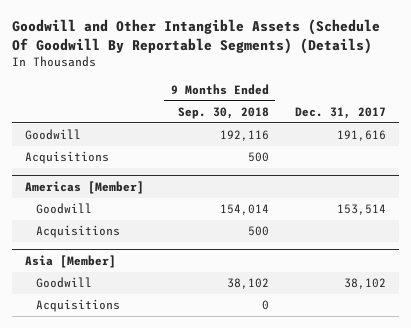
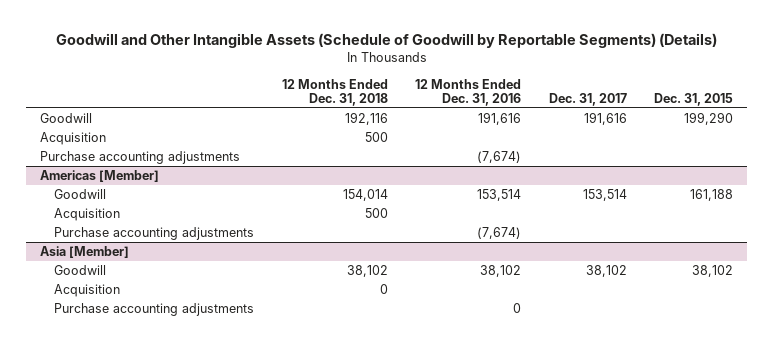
- Goodwill and Other Intangible Assets (Schedule Of Goodwill By Reportable Segments) (Details)
+ Goodwill and Other Intangible Assets (Schedule of Goodwill by Reportable Segments) (Details)
- | 9 Months Ended Sep. 30, 2018 | Dec. 31, 2017
+ | 12 Months Ended Dec. 31, 2018 | 12 Months Ended Dec. 31, 2016 | Dec. 31, 2017 | Dec. 31, 2015
- Acquisitions | 500 |
+ Acquisition | 500 | | |
+ Purchase accounting adjustments | | (7,674) | |
@ Americas [Member]
- Acquisitions | 500 |
+ Acquisition | 500 | | |
+ Purchase accounting adjustments | | (7,674) | |
@ Asia [Member]
- Acquisitions | 0 |
+ Acquisition | 0 | | |
+ Purchase accounting adjustments | | 0 | |

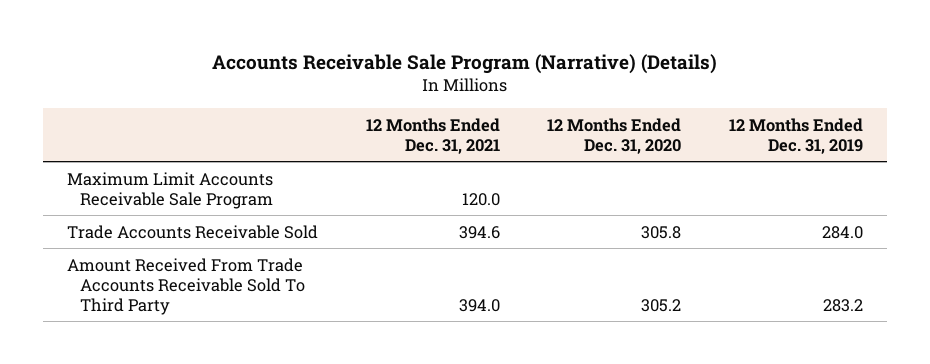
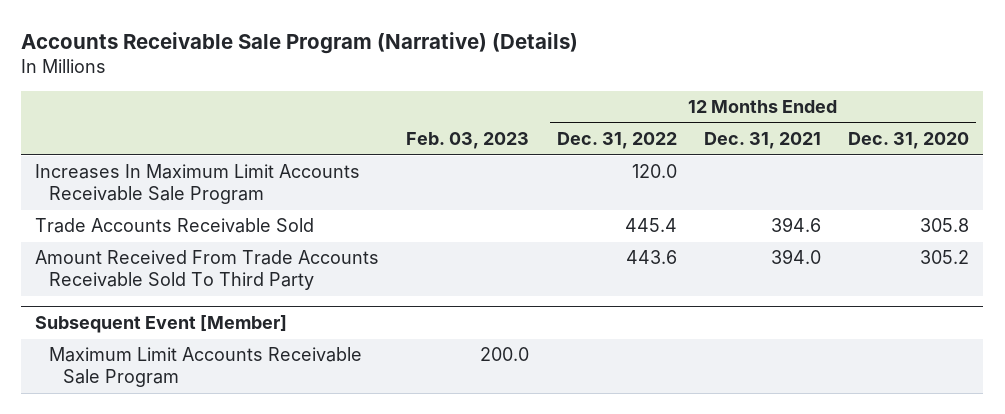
- | 12 Months Ended Dec. 31, 2021 | 12 Months Ended Dec. 31, 2020 | 12 Months Ended Dec. 31, 2019
+ | Feb. 03, 2023 | 12 Months Ended Dec. 31, 2022 | 12 Months Ended Dec. 31, 2021 | 12 Months Ended Dec. 31, 2020
- Maximum Limit Accounts Receivable Sale Program | 120.0 | |
+ Increases In Maximum Limit Accounts Receivable Sale Program | | 120.0 | |
+ Subsequent Event [Member]
+ Maximum Limit Accounts Receivable Sale Program | 200.0 | | |

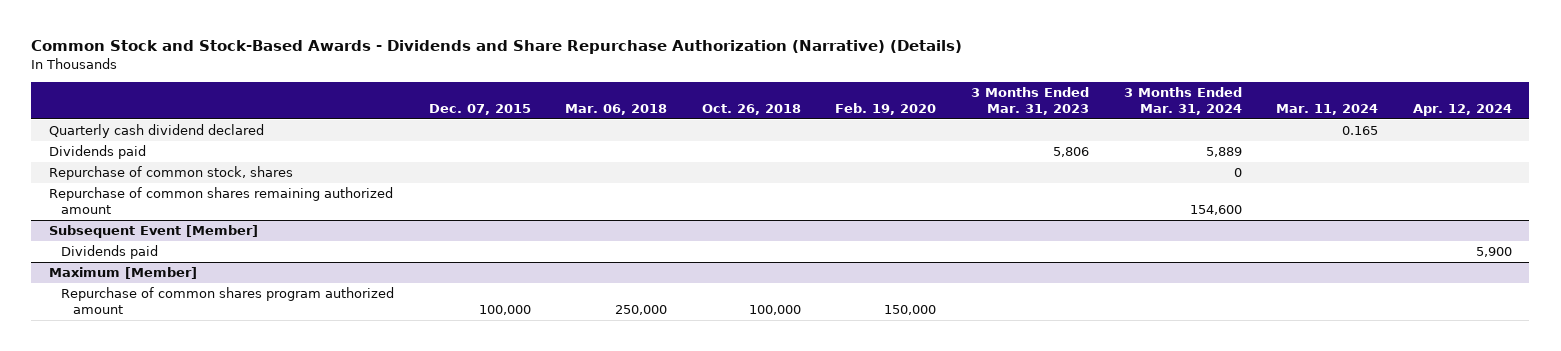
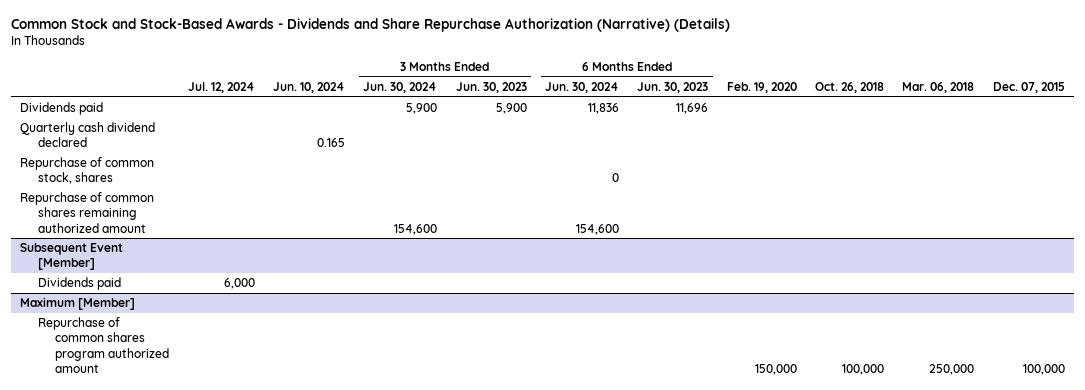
- | Dec. 07, 2015 | Mar. 06, 2018 | Oct. 26, 2018 | Feb. 19, 2020 | 3 Months Ended Mar. 31, 2023 | 3 Months Ended Mar. 31, 2024 | Mar. 11, 2024 | Apr. 12, 2024
+ | Jul. 12, 2024 | Jun. 10, 2024 | 3 Months Ended Jun. 30, 2024 | 3 Months Ended Jun. 30, 2023 | 6 Months Ended Jun. 30, 2024 | 6 Months Ended Jun. 30, 2023 | Feb. 19, 2020 | Oct. 26, 2018 | Mar. 06, 2018 | Dec. 07, 2015
moved down: Quarterly cash dividend declared | | 0.165 | | | | | | | |

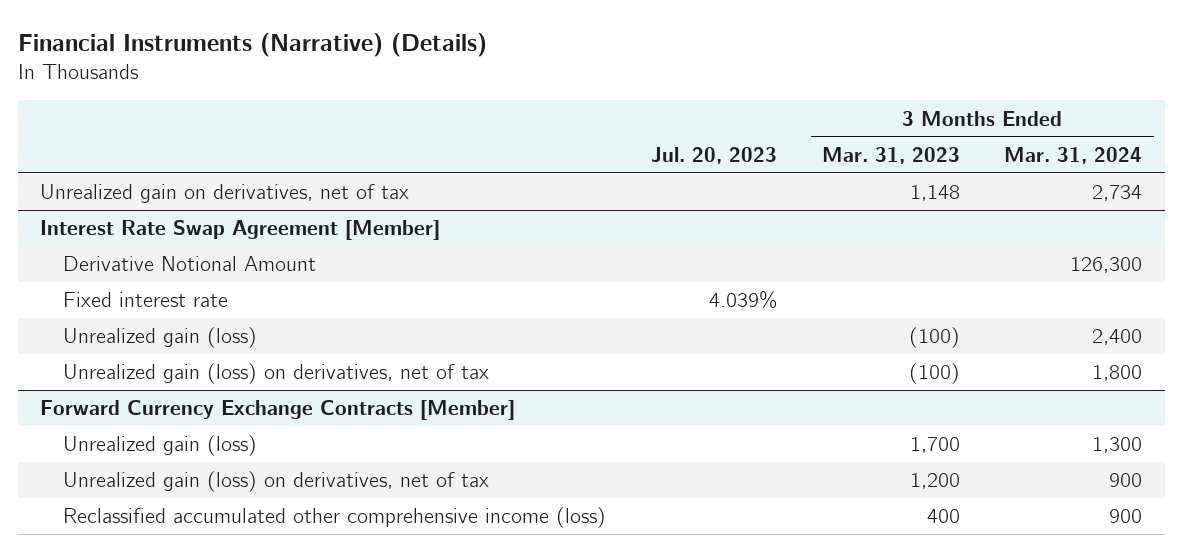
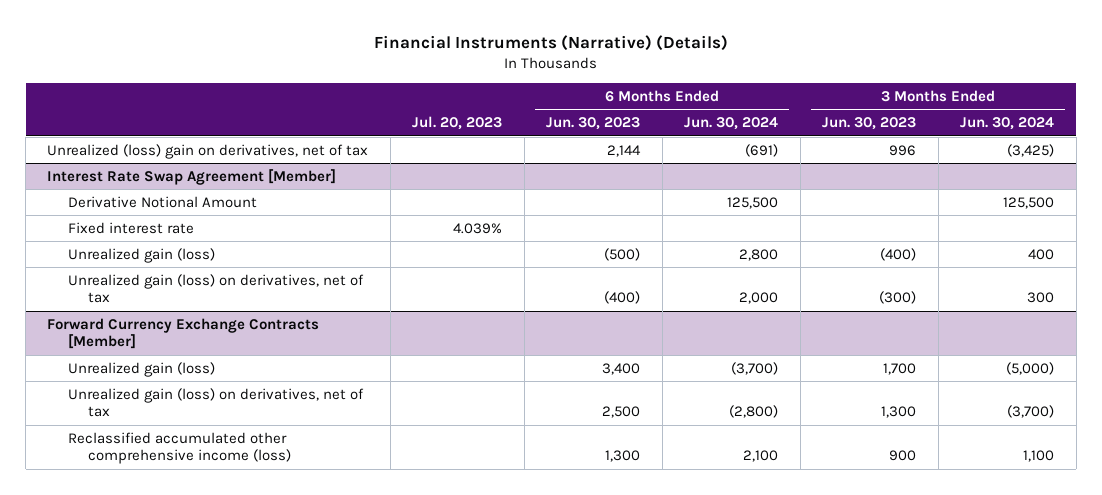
- | Jul. 20, 2023 | 3 Months Ended Mar. 31, 2023 | 3 Months Ended Mar. 31, 2024
+ | Jul. 20, 2023 | 6 Months Ended Jun. 30, 2023 | 6 Months Ended Jun. 30, 2024 | 3 Months Ended Jun. 30, 2023 | 3 Months Ended Jun. 30, 2024
- Unrealized gain on derivatives, net of tax | | 1,148 | 2,734
+ Unrealized (loss) gain on derivatives, net of tax | | 2,144 | (691) | 996 | (3,425)

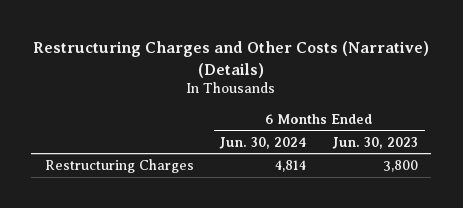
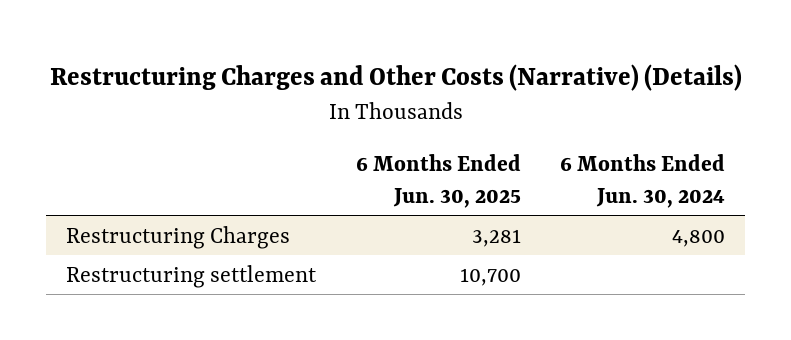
- | 6 Months Ended Jun. 30, 2024 | 6 Months Ended Jun. 30, 2023
+ | 6 Months Ended Jun. 30, 2025 | 6 Months Ended Jun. 30, 2024
- Restructuring Charges | 4,814 | 3,800
+ Restructuring Charges | 3,281 | 4,800
+ Restructuring settlement | 10,700 |

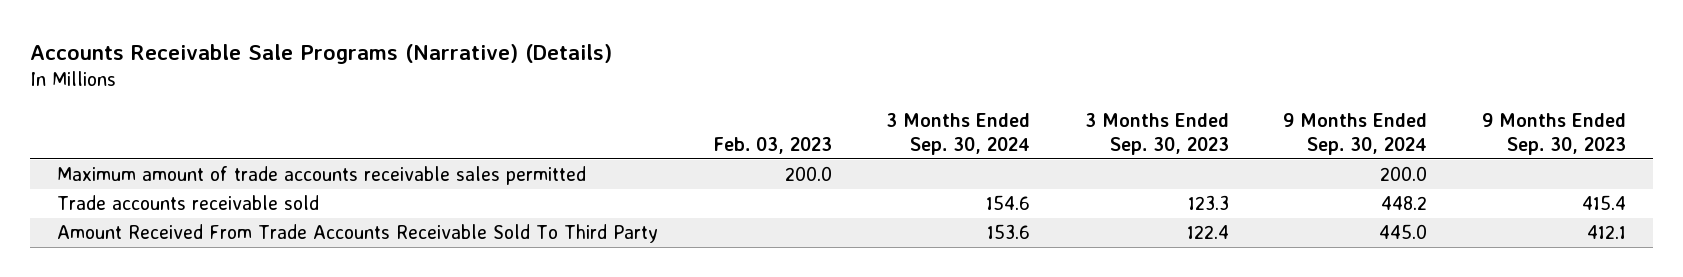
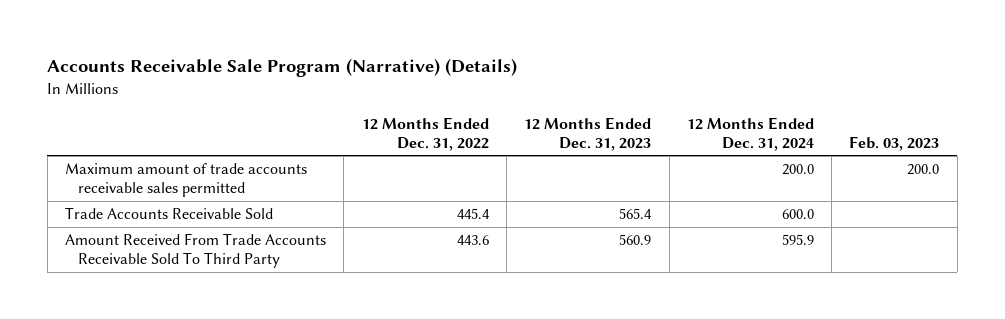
- Accounts Receivable Sale Programs (Narrative) (Details)
+ Accounts Receivable Sale Program (Narrative) (Details)
- | Feb. 03, 2023 | 3 Months Ended Sep. 30, 2024 | 3 Months Ended Sep. 30, 2023 | 9 Months Ended Sep. 30, 2024 | 9 Months Ended Sep. 30, 2023
+ | 12 Months Ended Dec. 31, 2022 | 12 Months Ended Dec. 31, 2023 | 12 Months Ended Dec. 31, 2024 | Feb. 03, 2023
- Trade accounts receivable sold | | 154.6 | 123.3 | 448.2 | 415.4
+ Trade Accounts Receivable Sold | 445.4 | 565.4 | 600.0 |

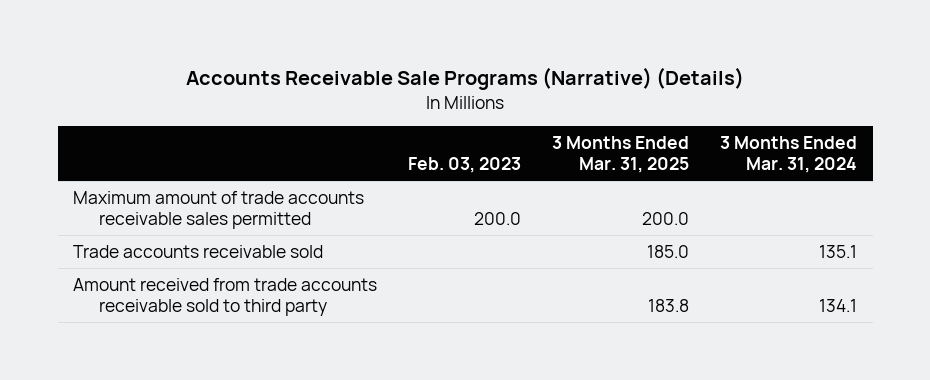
- Accounts Receivable Sale Program (Narrative) (Details)
+ Accounts Receivable Sale Programs (Narrative) (Details)
- | 12 Months Ended Dec. 31, 2022 | 12 Months Ended Dec. 31, 2023 | 12 Months Ended Dec. 31, 2024 | Feb. 03, 2023
+ | Feb. 03, 2023 | 3 Months Ended Mar. 31, 2025 | 3 Months Ended Mar. 31, 2024
- Trade Accounts Receivable Sold | 445.4 | 565.4 | 600.0 |
- Amount Received From Trade Accounts Receivable Sold To Third Party | 443.6 | 560.9 | 595.9 |
+ Trade accounts receivable sold | | 185.0 | 135.1
+ Amount received from trade accounts receivable sold to third party | | 183.8 | 134.1

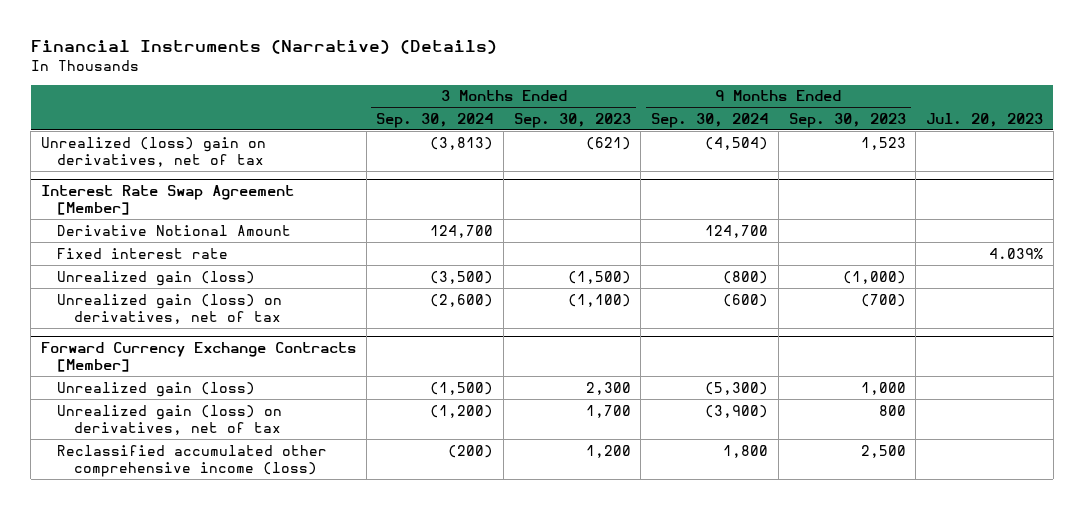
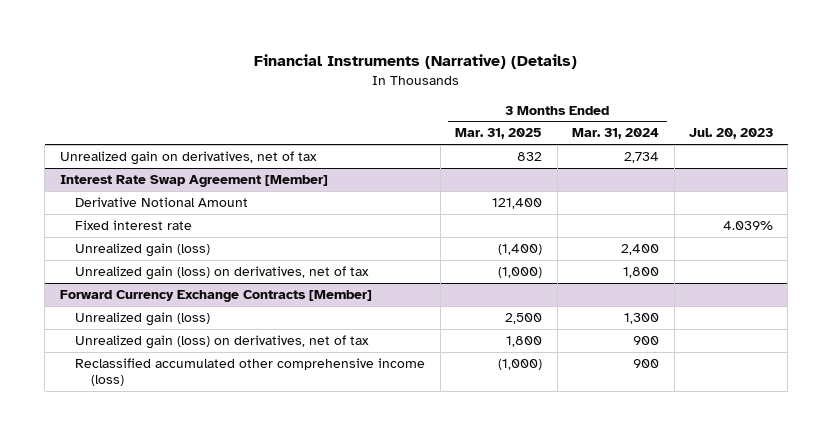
- | 3 Months Ended Sep. 30, 2024 | 3 Months Ended Sep. 30, 2023 | 9 Months Ended Sep. 30, 2024 | 9 Months Ended Sep. 30, 2023 | Jul. 20, 2023
+ | 3 Months Ended Mar. 31, 2025 | 3 Months Ended Mar. 31, 2024 | Jul. 20, 2023
- Unrealized (loss) gain on derivatives, net of tax | (3,813) | (621) | (4,504) | 1,523 |
+ Unrealized gain on derivatives, net of tax | 832 | 2,734 |

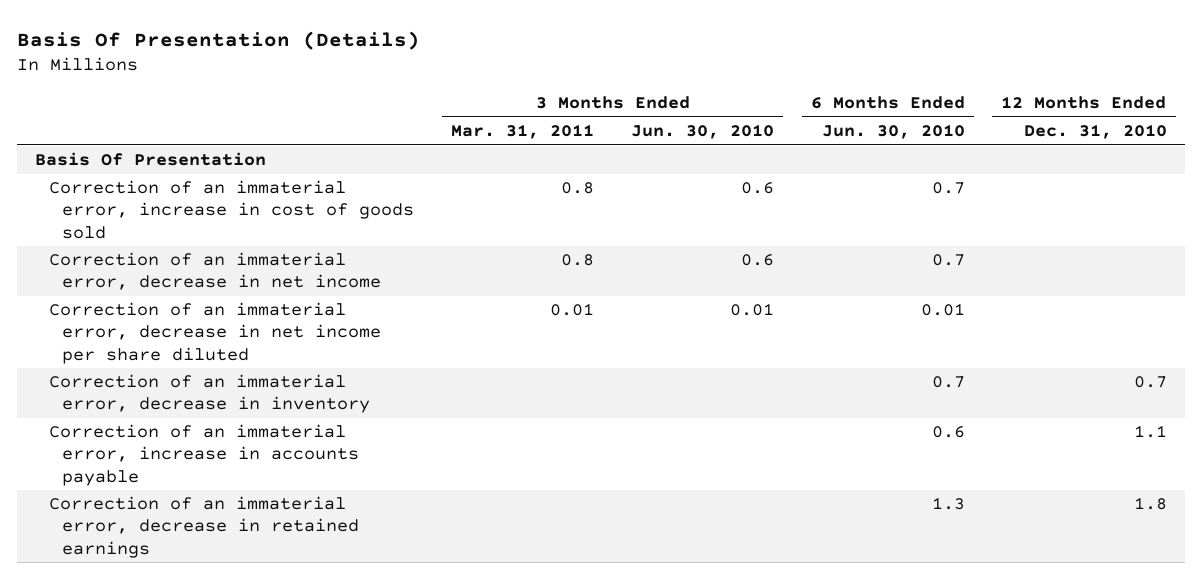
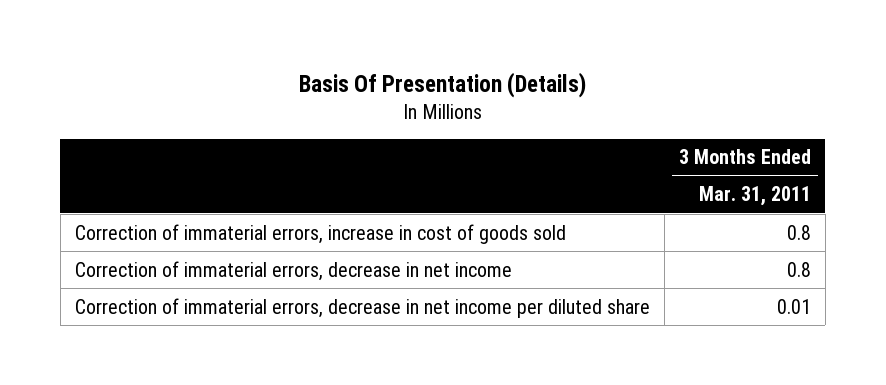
- | 3 Months Ended Mar. 31, 2011 | 3 Months Ended Jun. 30, 2010 | 6 Months Ended Jun. 30, 2010 | 12 Months Ended Dec. 31, 2010
+ | 3 Months Ended Mar. 31, 2011
- Basis Of Presentation
- Correction of an immaterial error, increase in cost of goods sold | 0.8 | 0.6 | 0.7 |
- Correction of an immaterial error, decrease in net income | 0.8 | 0.6 | 0.7 |
- Correction of an immaterial error, decrease in net income per share diluted | 0.01 | 0.01 | 0.01 |
- Correction of an immaterial error, decrease in inventory | | | 0.7 | 0.7
- Correction of an immaterial error, increase in accounts payable | | | 0.6 | 1.1
- Correction of an immaterial error, decrease in retained earnings | | | 1.3 | 1.8
+ Correction of immaterial errors, increase in cost of goods sold | 0.8
+ Correction of immaterial errors, decrease in net income | 0.8
+ Correction of immaterial errors, decrease in net income per diluted share | 0.01

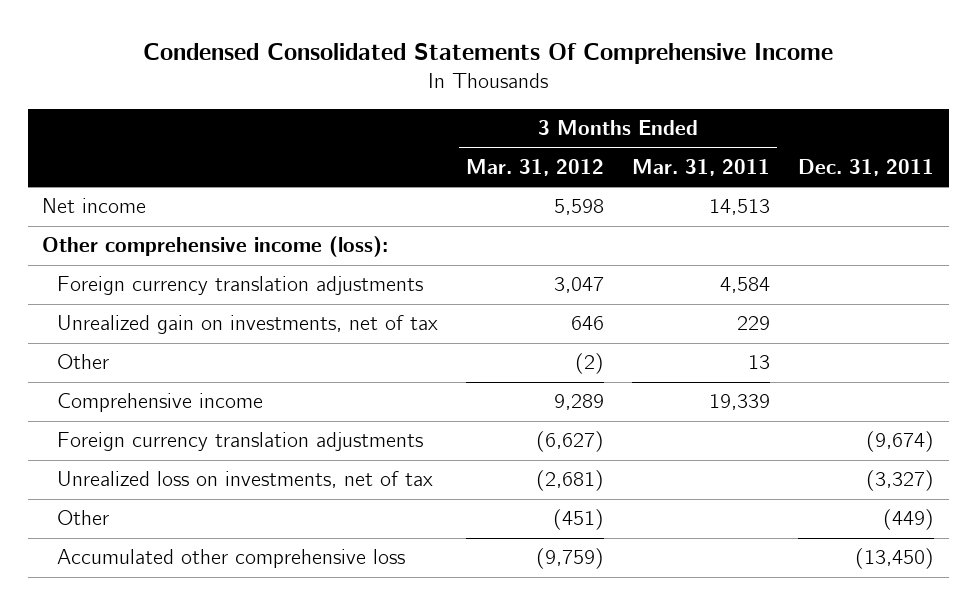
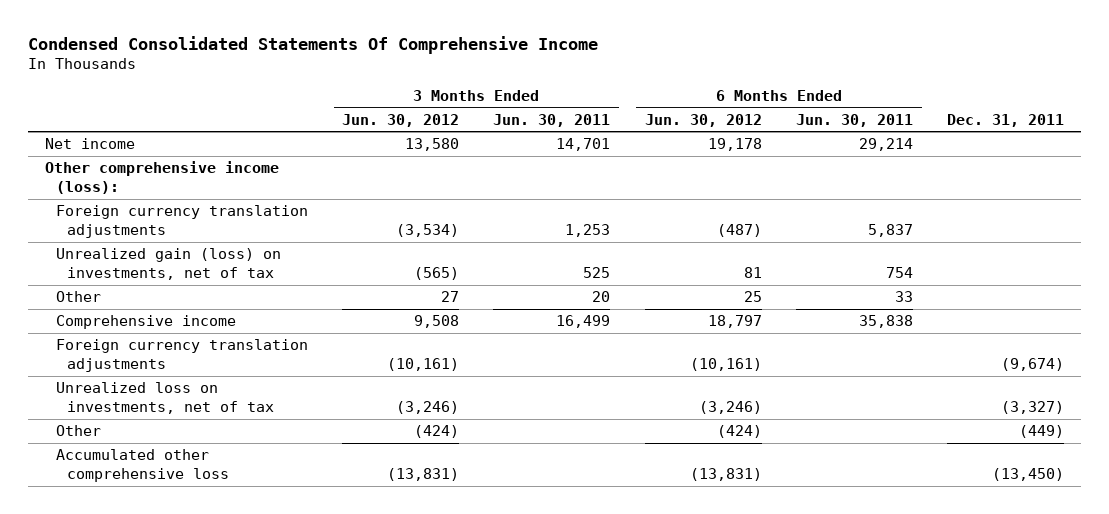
- | 3 Months Ended Mar. 31, 2012 | 3 Months Ended Mar. 31, 2011 | Dec. 31, 2011
+ | 3 Months Ended Jun. 30, 2012 | 3 Months Ended Jun. 30, 2011 | 6 Months Ended Jun. 30, 2012 | 6 Months Ended Jun. 30, 2011 | Dec. 31, 2011
- Unrealized gain on investments, net of tax | 646 | 229 |
+ Unrealized gain (loss) on investments, net of tax | (565) | 525 | 81 | 754 |

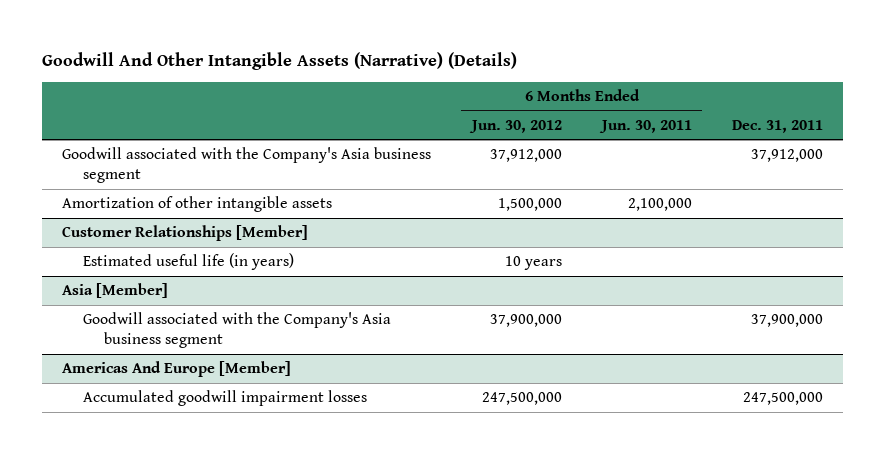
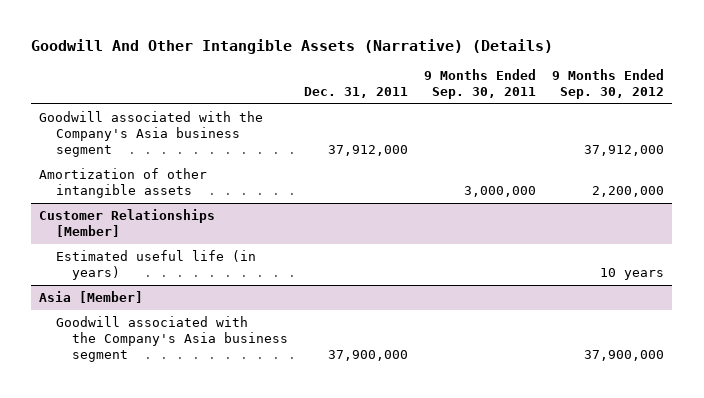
- | 6 Months Ended Jun. 30, 2012 | 6 Months Ended Jun. 30, 2011 | Dec. 31, 2011
+ | Dec. 31, 2011 | 9 Months Ended Sep. 30, 2011 | 9 Months Ended Sep. 30, 2012
- Americas And Europe [Member]
- Accumulated goodwill impairment losses | 247,500,000 | | 247,500,000

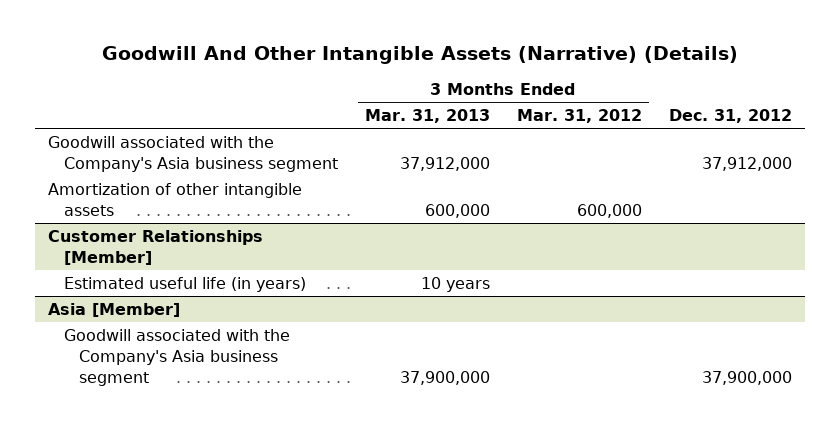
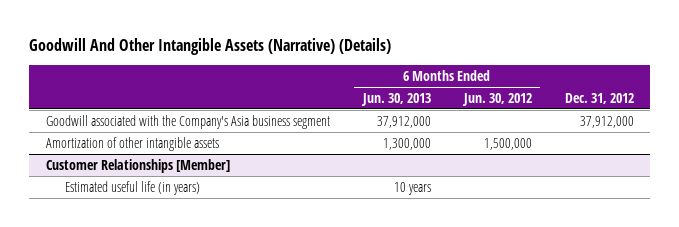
- | 3 Months Ended Mar. 31, 2013 | 3 Months Ended Mar. 31, 2012 | Dec. 31, 2012
+ | 6 Months Ended Jun. 30, 2013 | 6 Months Ended Jun. 30, 2012 | Dec. 31, 2012
- Asia [Member]
- Goodwill associated with the Company's Asia business segment | 37,900,000 | | 37,900,000

